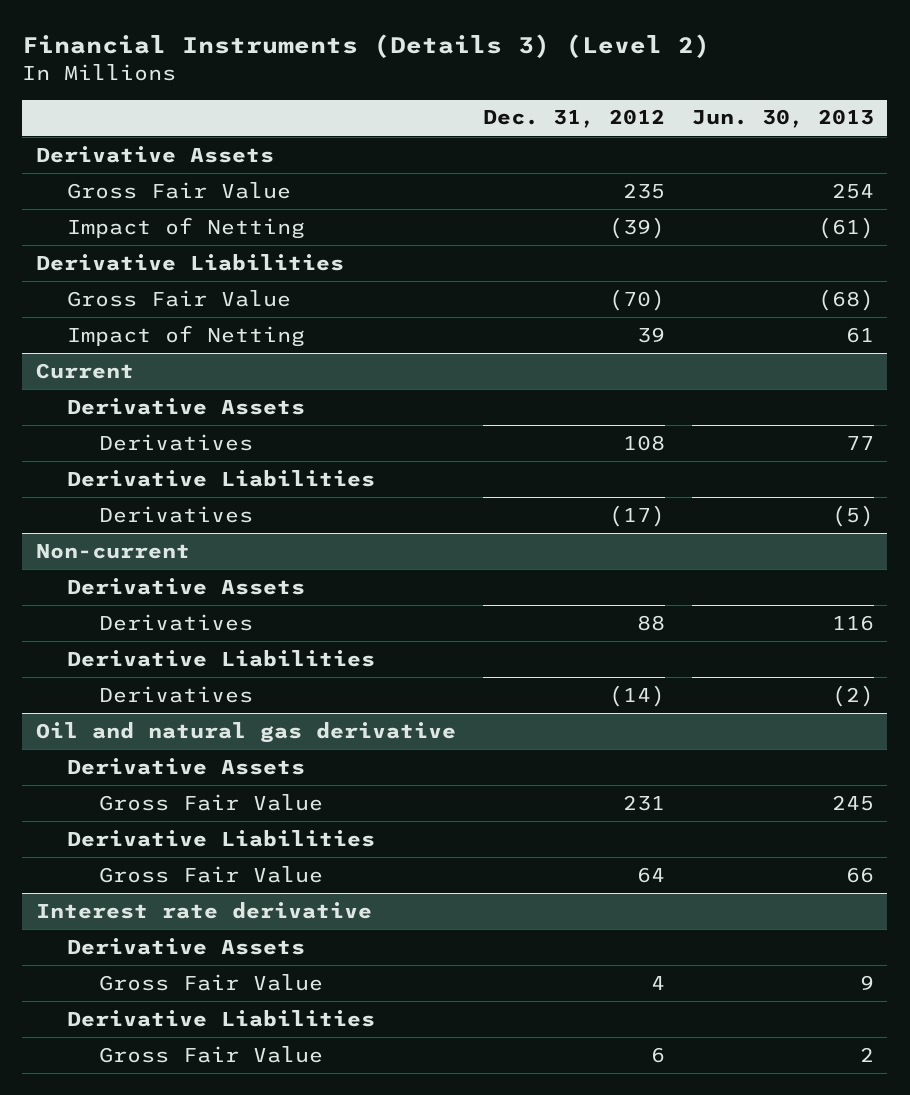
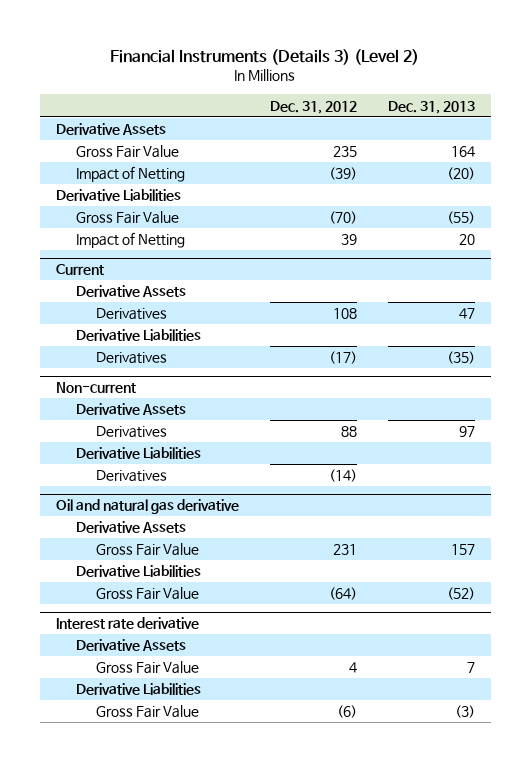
- | Dec. 31, 2012 | Jun. 30, 2013
+ | Dec. 31, 2012 | Dec. 31, 2013
@ Oil and natural gas derivative
- Gross Fair Value | 64 | 66
+ Gross Fair Value | (64) | (52)
@ Interest rate derivative
- Gross Fair Value | 6 | 2
+ Gross Fair Value | (6) | (3)

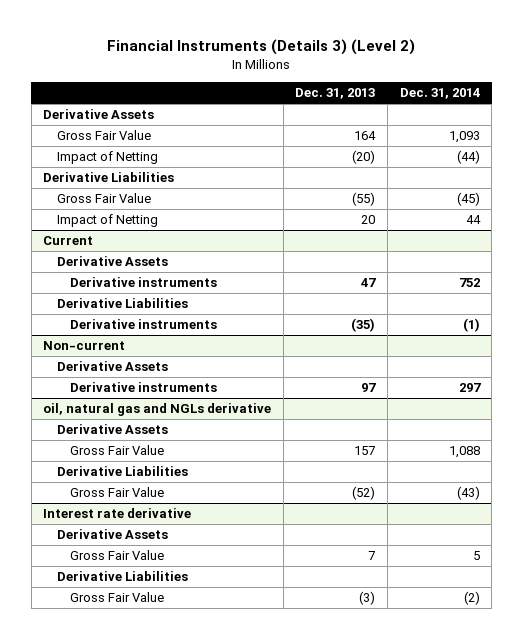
- | Dec. 31, 2012 | Dec. 31, 2013
+ | Dec. 31, 2013 | Dec. 31, 2014
@ Current
- Derivatives | 108 | 47
+ Derivative instruments | 47 | 752
- Derivatives | (17) | (35)
+ Derivative instruments | (35) | (1)
@ Non-current
- Derivatives | 88 | 97
- Derivative Liabilities
- Derivatives | (14) |
- Oil and natural gas derivative
@ Non-current
+ Derivative instruments | 97 | 297
+ oil, natural gas and NGLs derivative

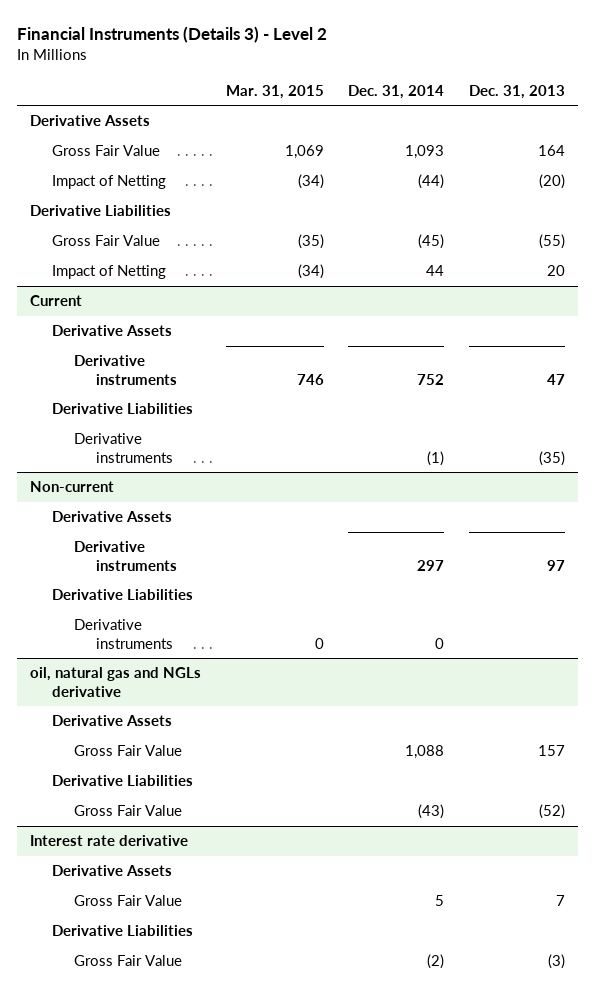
- Financial Instruments (Details 3) (Level 2)
+ Financial Instruments (Details 3) - Level 2
- | Dec. 31, 2013 | Dec. 31, 2014
+ | Mar. 31, 2015 | Dec. 31, 2014 | Dec. 31, 2013
@ Non-current
+ Derivative Liabilities
+ Derivative instruments | 0 | 0 |

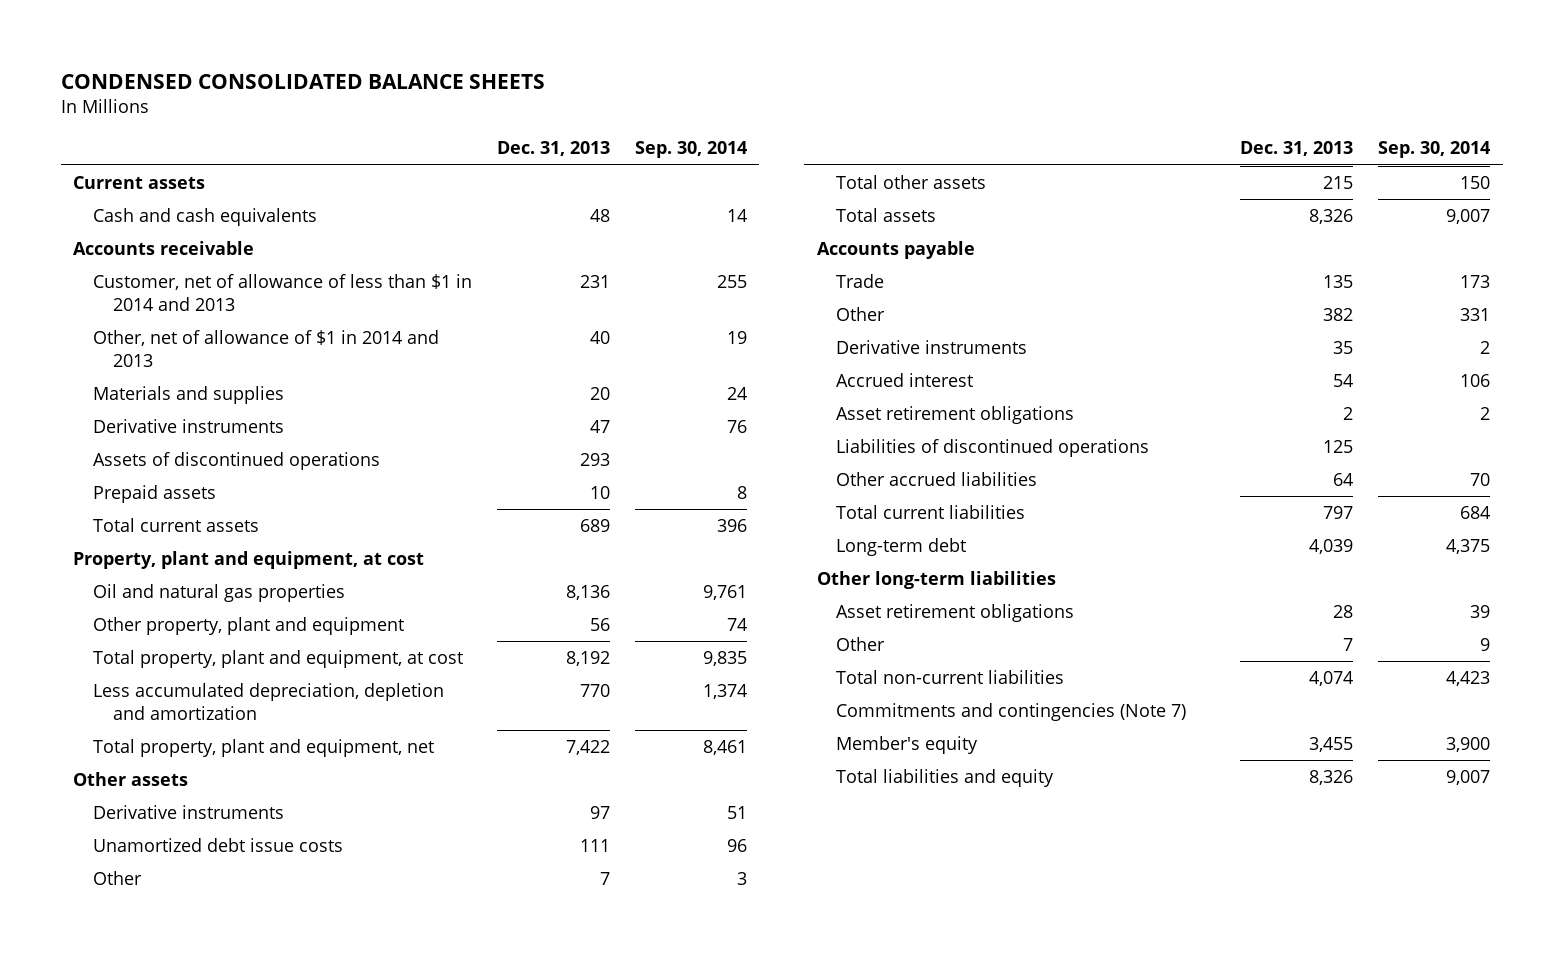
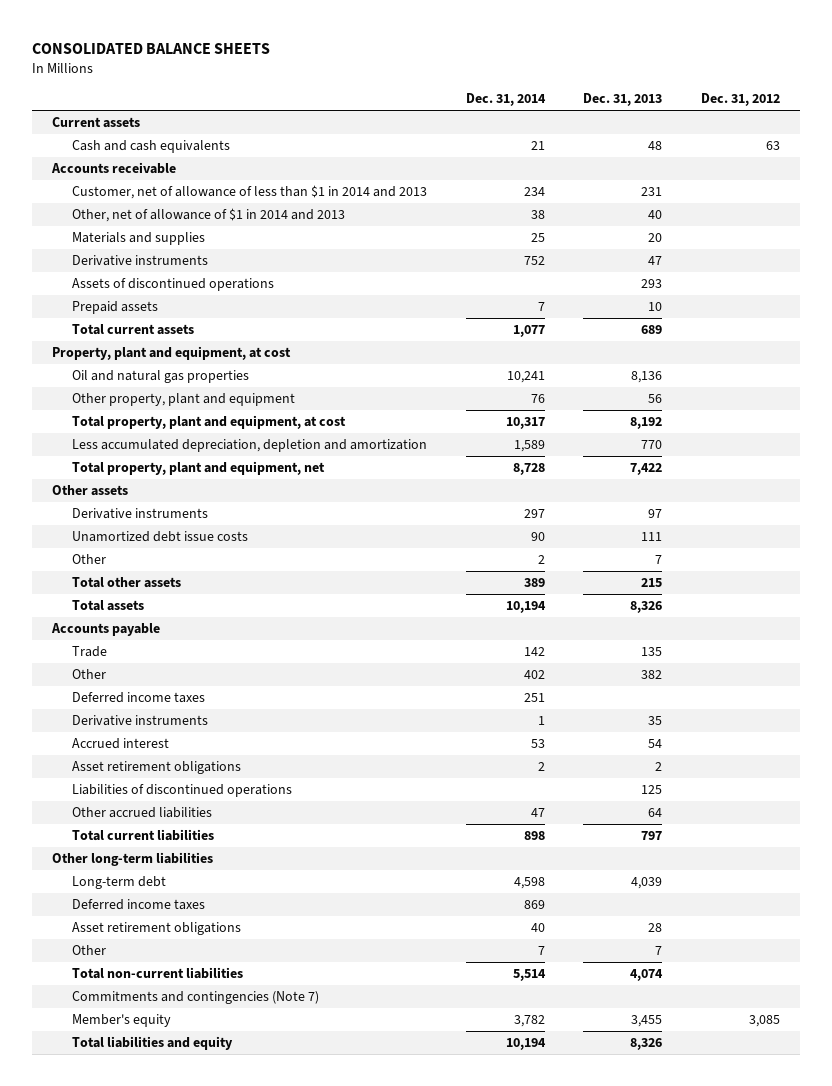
- CONDENSED CONSOLIDATED BALANCE SHEETS
+ CONSOLIDATED BALANCE SHEETS
- | Dec. 31, 2013 | Sep. 30, 2014
+ | Dec. 31, 2014 | Dec. 31, 2013 | Dec. 31, 2012
+ Deferred income taxes | 251 | |
moved down: Long-term debt | 4,598 | 4,039 |
+ Deferred income taxes | 869 | |

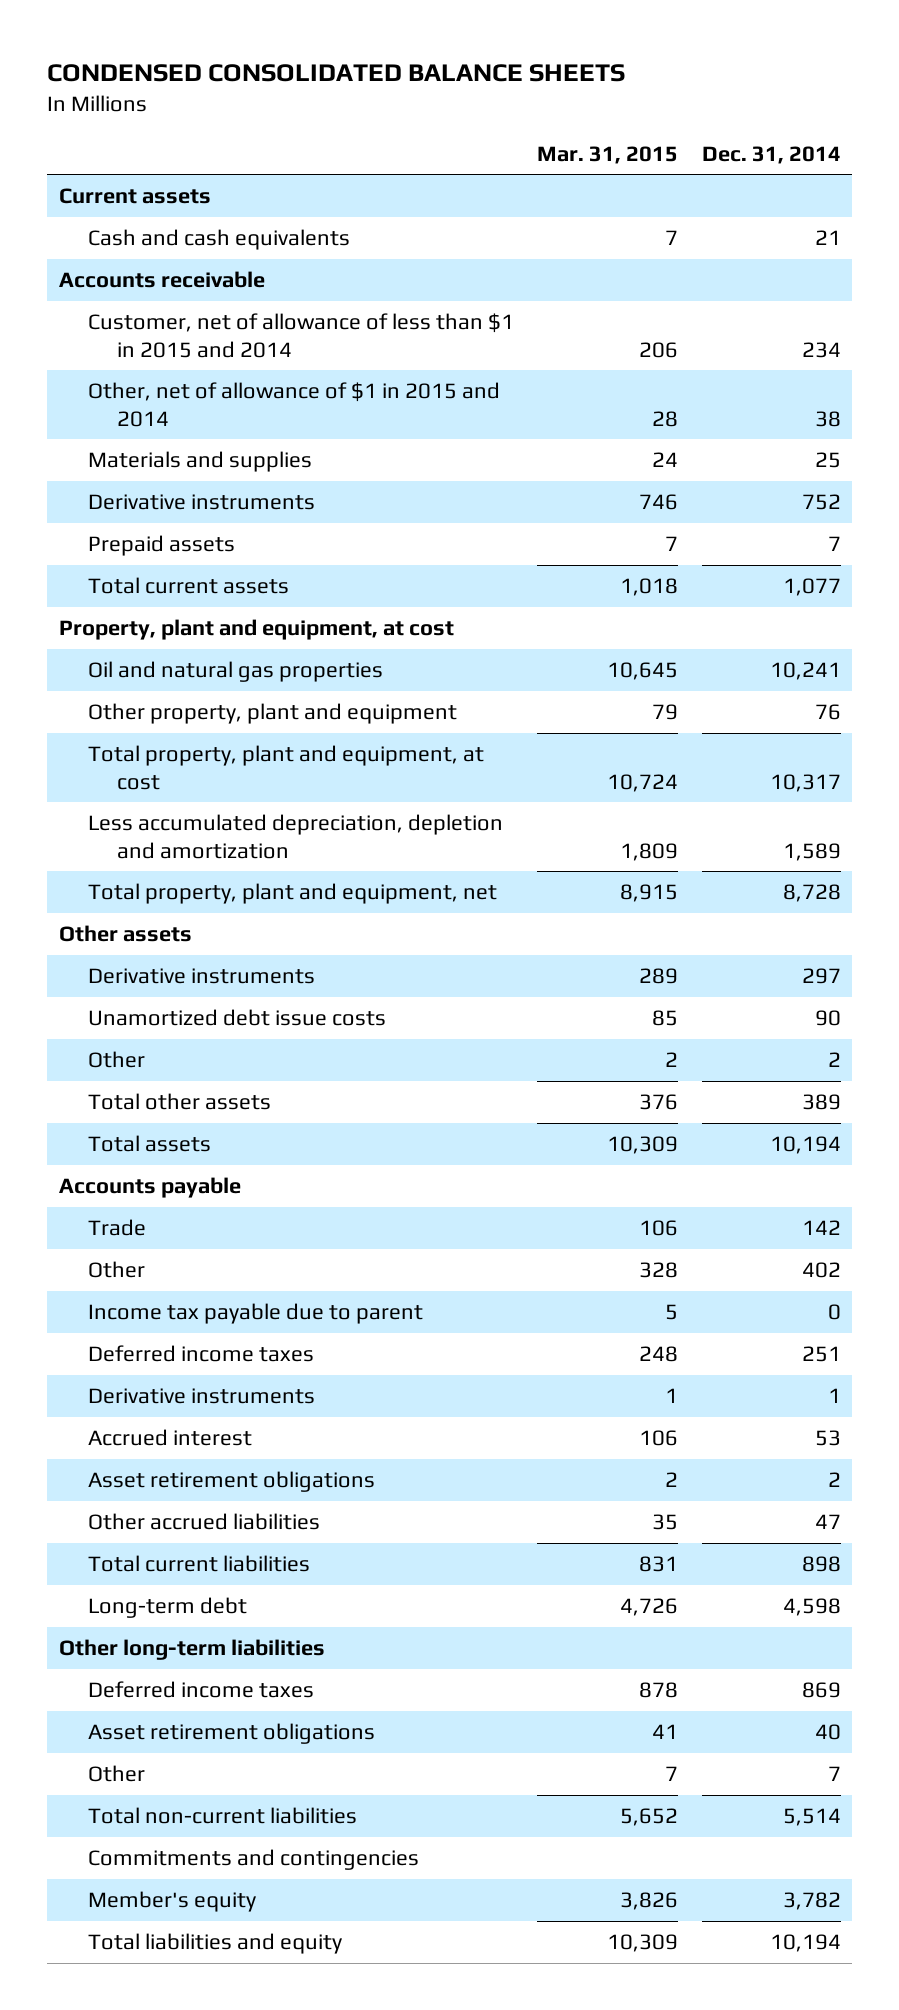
- CONSOLIDATED BALANCE SHEETS
+ CONDENSED CONSOLIDATED BALANCE SHEETS
- | Dec. 31, 2014 | Dec. 31, 2013 | Dec. 31, 2012
+ | Mar. 31, 2015 | Dec. 31, 2014
- Customer, net of allowance of less than $1 in 2014 and 2013 | 234 | 231 |
- Other, net of allowance of $1 in 2014 and 2013 | 38 | 40 |
+ Customer, net of allowance of less than $1 in 2015 and 2014 | 206 | 234
+ Other, net of allowance of $1 in 2015 and 2014 | 28 | 38
- Assets of discontinued operations | | 293 |
+ Income tax payable due to parent | 5 | 0
- Liabilities of discontinued operations | | 125 |
moved down: Other long-term liabilities
- Commitments and contingencies (Note 7)
+ Commitments and contingencies

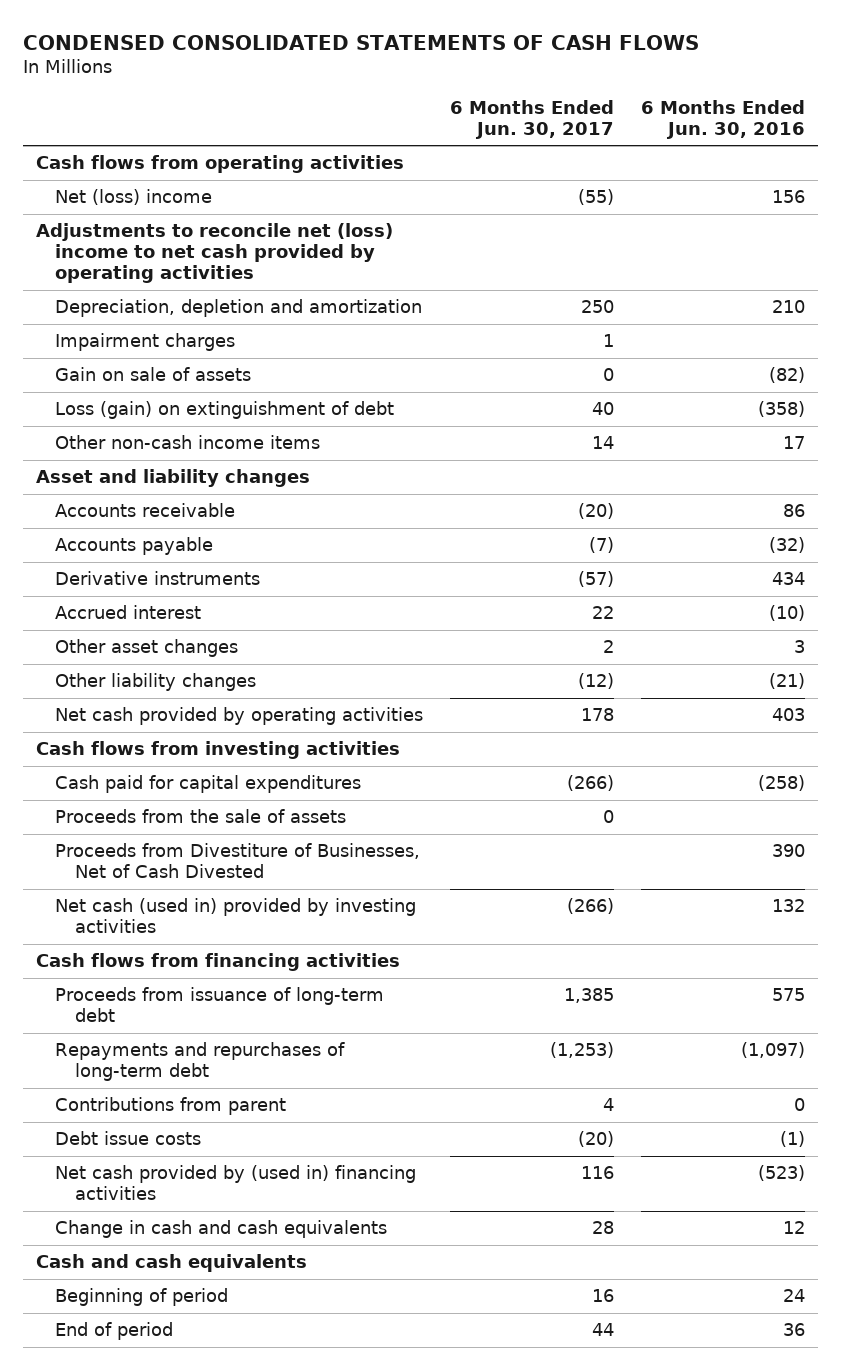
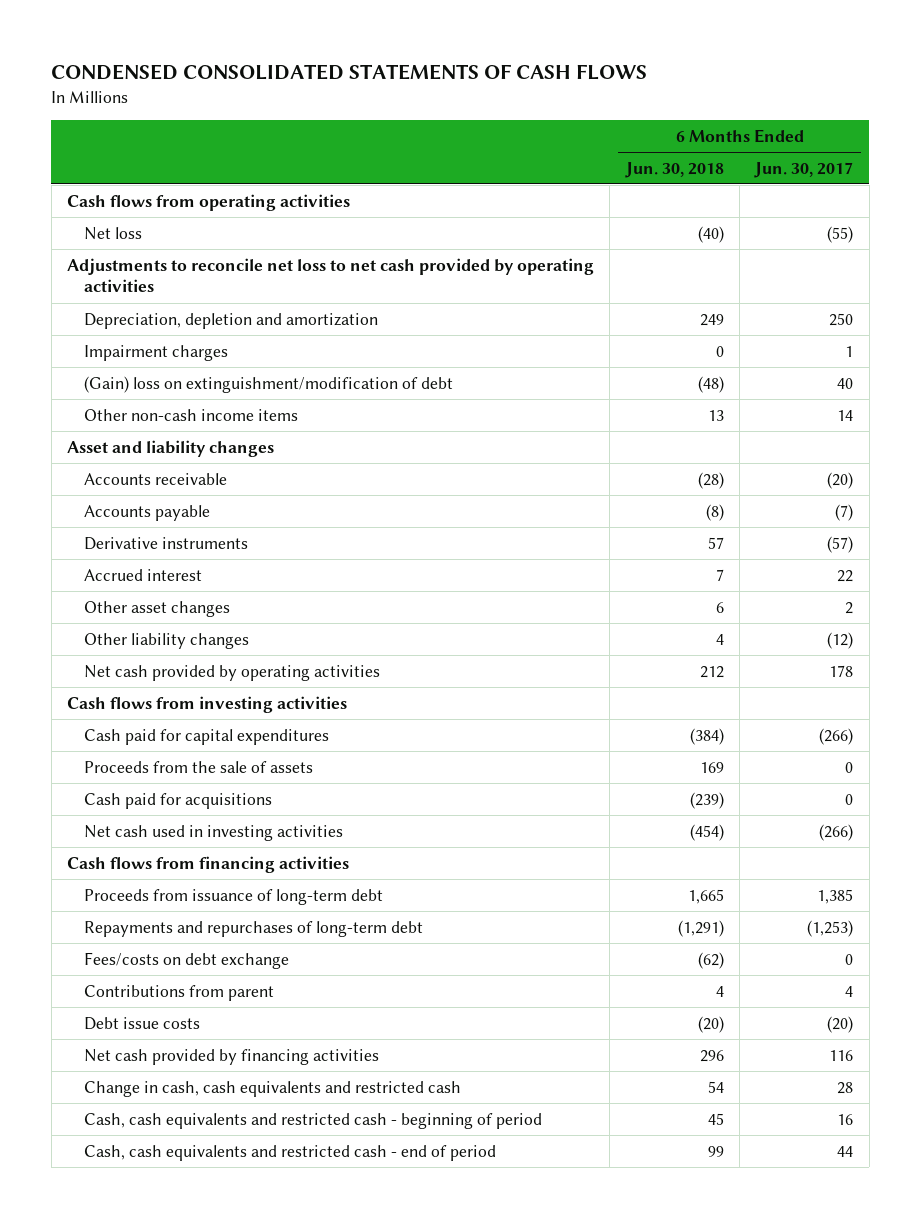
- | 6 Months Ended Jun. 30, 2017 | 6 Months Ended Jun. 30, 2016
+ | 6 Months Ended Jun. 30, 2018 | 6 Months Ended Jun. 30, 2017
- Net (loss) income | (55) | 156
- Adjustments to reconcile net (loss) income to net cash provided by operating activities
+ Net loss | (40) | (55)
+ Adjustments to reconcile net loss to net cash provided by operating activities
- Gain on sale of assets | 0 | (82)
- Loss (gain) on extinguishment of debt | 40 | (358)
+ (Gain) loss on extinguishment/modification of debt | (48) | 40
- Proceeds from Divestiture of Businesses, Net of Cash Divested | | 390
- Net cash (used in) provided by investing activities | (266) | 132
+ Cash paid for acquisitions | (239) | 0
+ Net cash used in investing activities | (454) | (266)
+ Fees/costs on debt exchange | (62) | 0
- Net cash provided by (used in) financing activities | 116 | (523)
- Change in cash and cash equivalents | 28 | 12
- Cash and cash equivalents
- Beginning of period | 16 | 24
- End of period | 44 | 36
+ Net cash provided by financing activities | 296 | 116
+ Change in cash, cash equivalents and restricted cash | 54 | 28
+ Cash, cash equivalents and restricted cash - beginning of period | 45 | 16
+ Cash, cash equivalents and restricted cash - end of period | 99 | 44

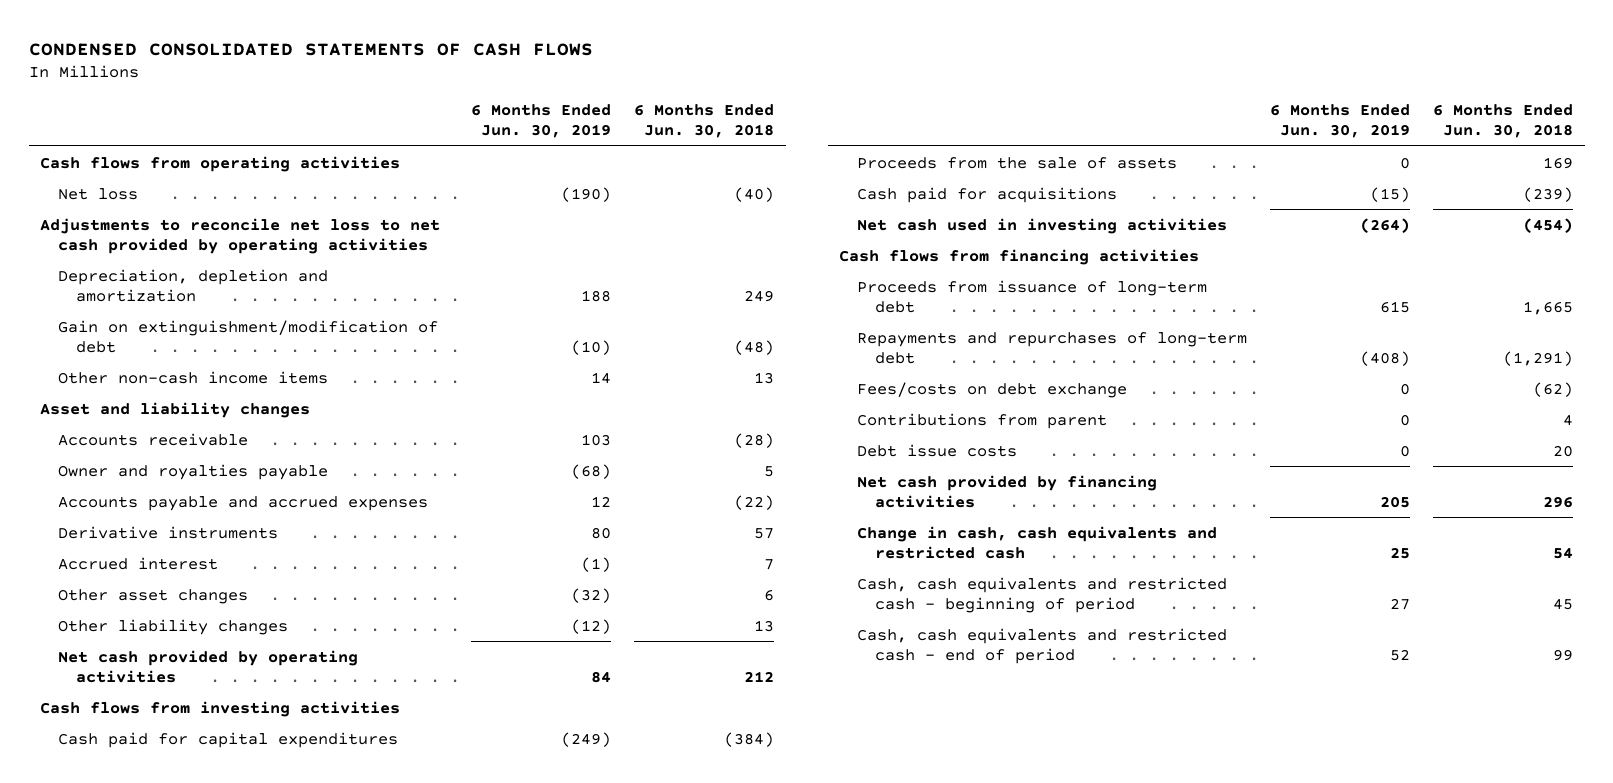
- | 6 Months Ended Jun. 30, 2018 | 6 Months Ended Jun. 30, 2017
+ | 6 Months Ended Jun. 30, 2019 | 6 Months Ended Jun. 30, 2018
- Impairment charges | 0 | 1
- (Gain) loss on extinguishment/modification of debt | (48) | 40
+ Gain on extinguishment/modification of debt | (10) | (48)
- Accounts payable | (8) | (7)
+ Owner and royalties payable | (68) | 5
+ Accounts payable and accrued expenses | 12 | (22)
- Other liability changes | 4 | (12)
+ Other liability changes | (12) | 13
- Debt issue costs | (20) | (20)
+ Debt issue costs | 0 | 20

